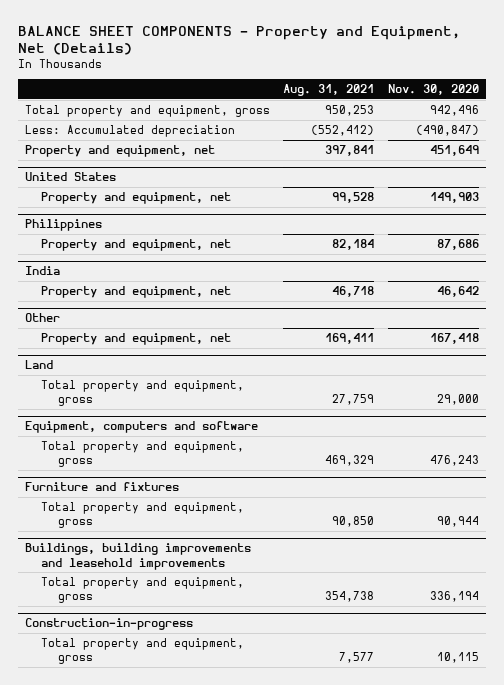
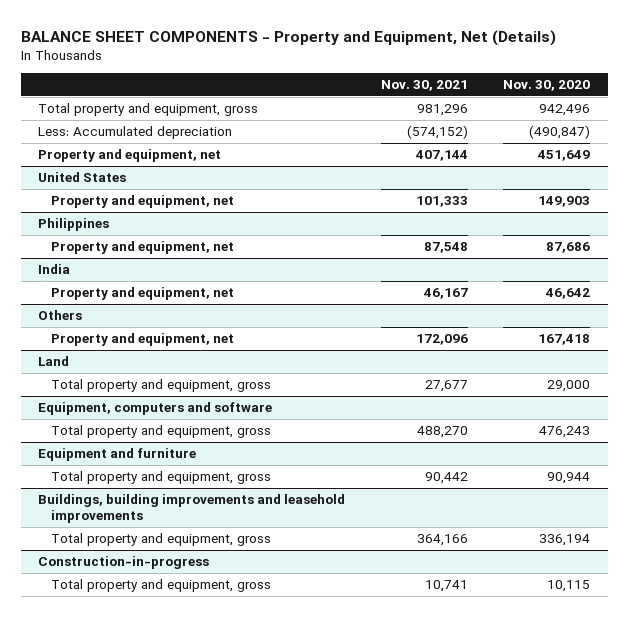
- | Aug. 31, 2021 | Nov. 30, 2020
+ | Nov. 30, 2021 | Nov. 30, 2020
- Other
+ Others
- Furniture and fixtures
+ Equipment and furniture

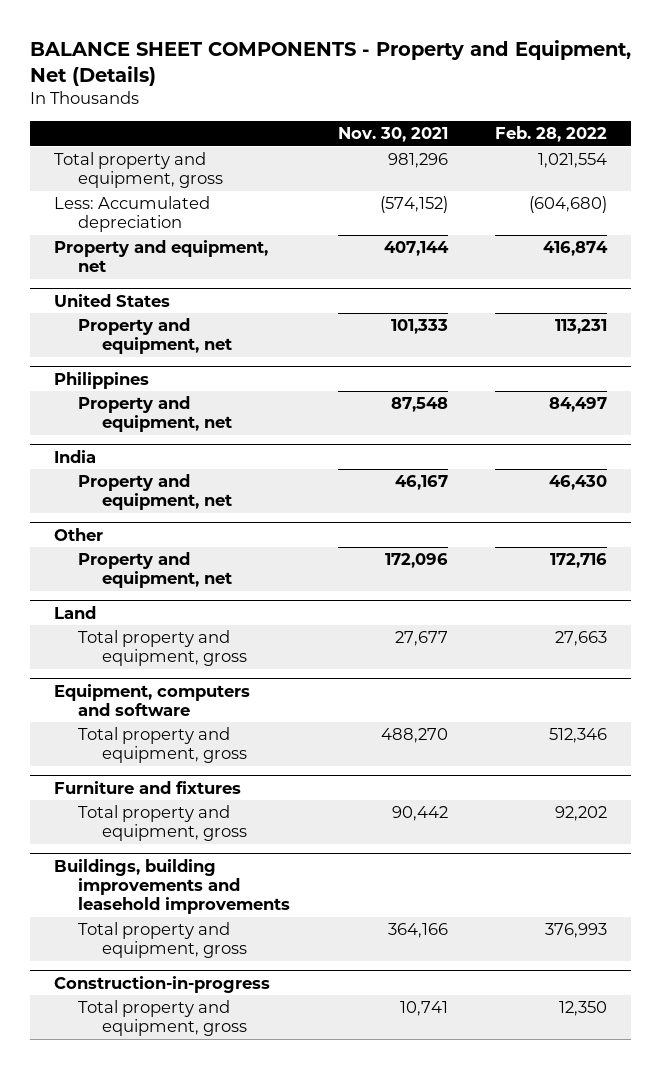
- | Nov. 30, 2021 | Nov. 30, 2020
+ | Nov. 30, 2021 | Feb. 28, 2022
- Others
+ Other
- Equipment and furniture
+ Furniture and fixtures

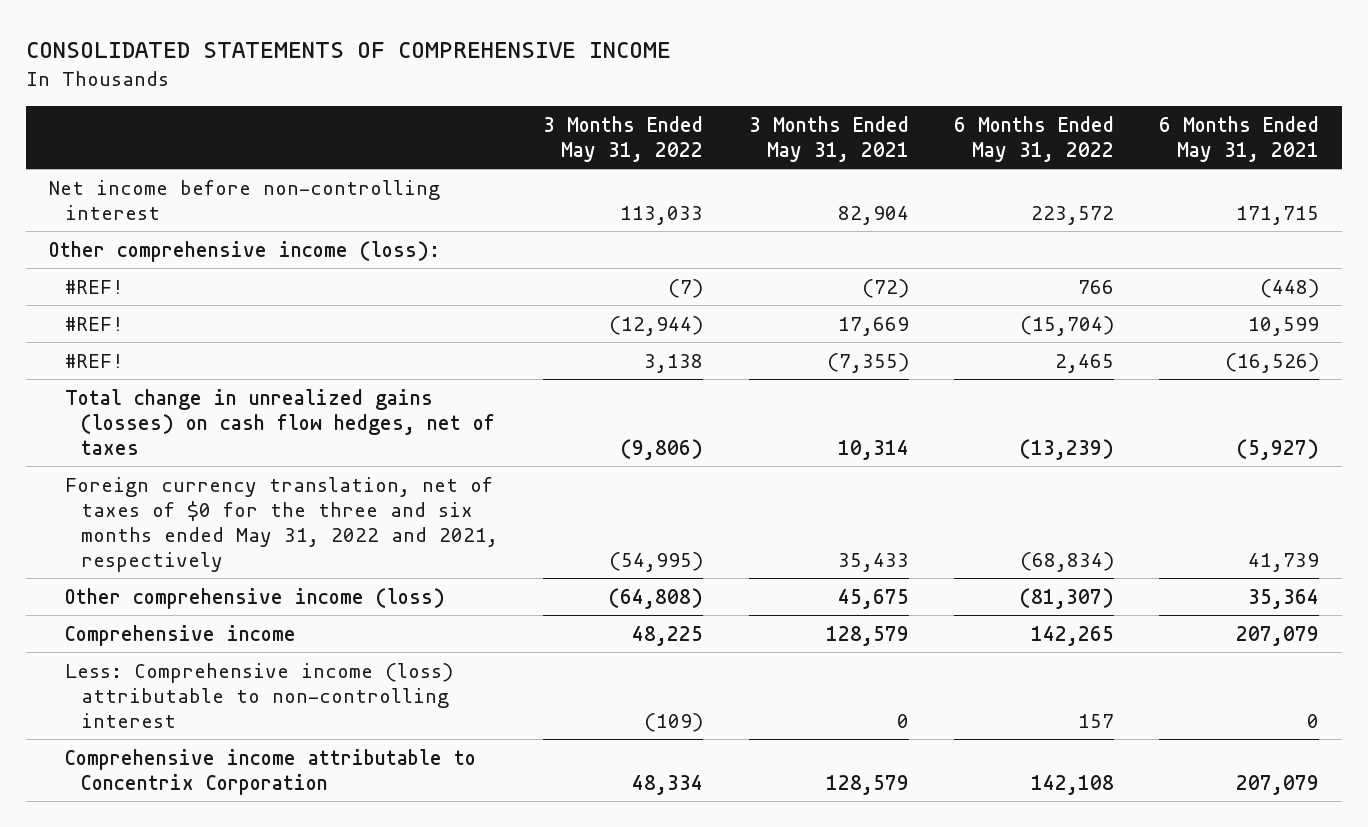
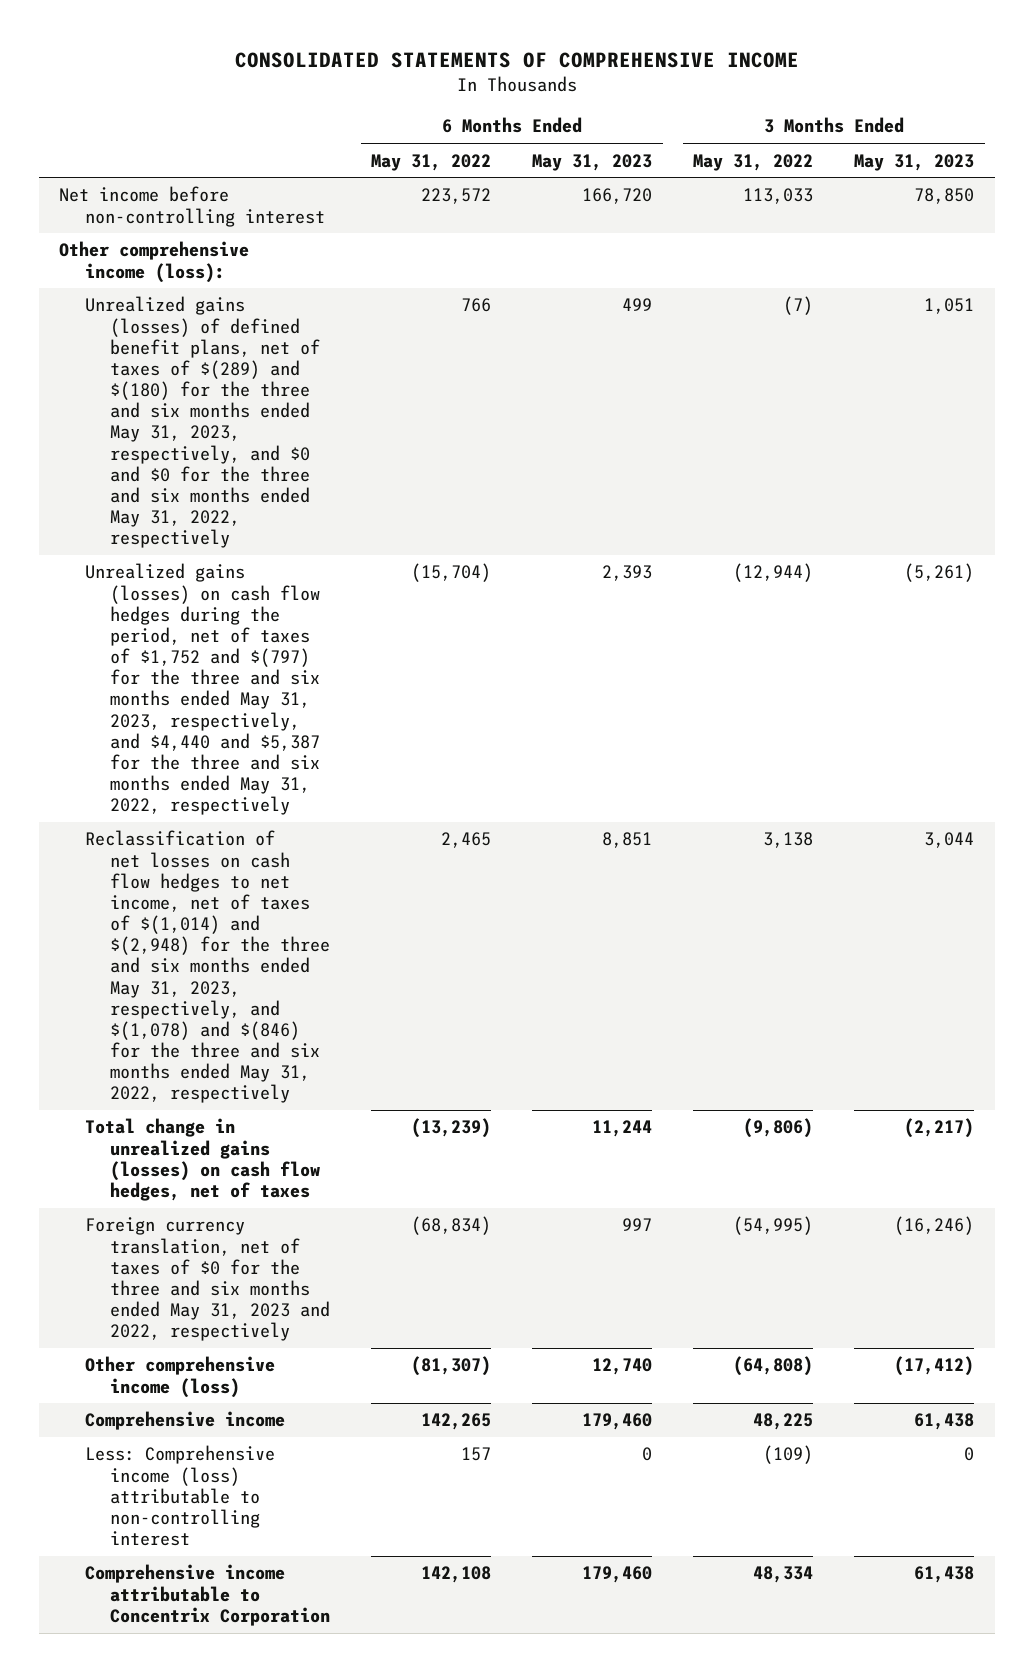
- | 3 Months Ended May 31, 2022 | 3 Months Ended May 31, 2021 | 6 Months Ended May 31, 2022 | 6 Months Ended May 31, 2021
+ | 6 Months Ended May 31, 2022 | 6 Months Ended May 31, 2023 | 3 Months Ended May 31, 2022 | 3 Months Ended May 31, 2023
- #REF! | (7) | (72) | 766 | (448)
- #REF! | (12,944) | 17,669 | (15,704) | 10,599
- #REF! | 3,138 | (7,355) | 2,465 | (16,526)
+ Unrealized gains (losses) of defined benefit plans, net of taxes of $(289) and $(180) for the three and six months ended May 31, 2023, respectively, and $0 and $0 for the three and six months ended May 31, 2022, respectively | 766 | 499 | (7) | 1,051
+ Unrealized gains (losses) on cash flow hedges during the period, net of taxes of $1,752 and $(797) for the three and six months ended May 31, 2023, respectively, and $4,440 and $5,387 for the three and six months ended May 31, 2022, respectively | (15,704) | 2,393 | (12,944) | (5,261)
+ Reclassification of net losses on cash flow hedges to net income, net of taxes of $(1,014) and $(2,948) for the three and six months ended May 31, 2023, respectively, and $(1,078) and $(846) for the three and six months ended May 31, 2022, respectively | 2,465 | 8,851 | 3,138 | 3,044
- Foreign currency translation, net of taxes of $0 for the three and six months ended May 31, 2022 and 2021, respectively | (54,995) | 35,433 | (68,834) | 41,739
+ Foreign currency translation, net of taxes of $0 for the three and six months ended May 31, 2023 and 2022, respectively | (68,834) | 997 | (54,995) | (16,246)

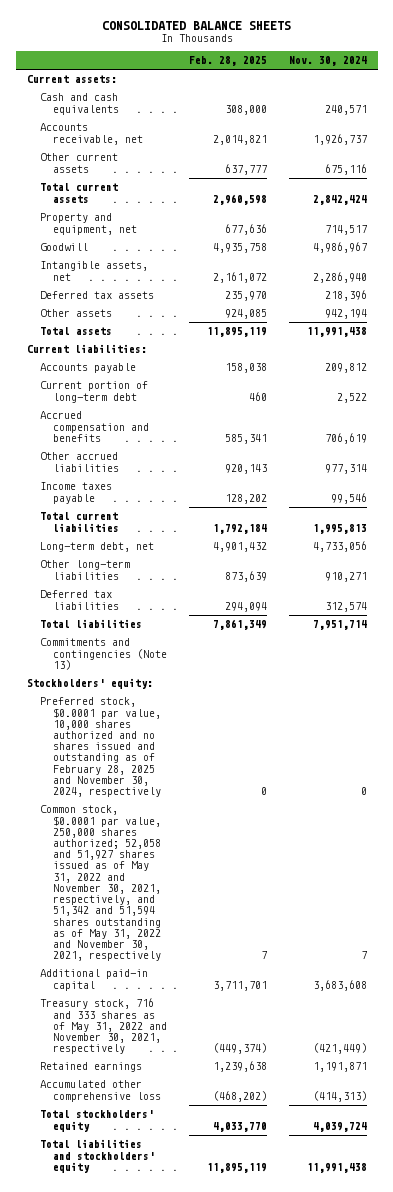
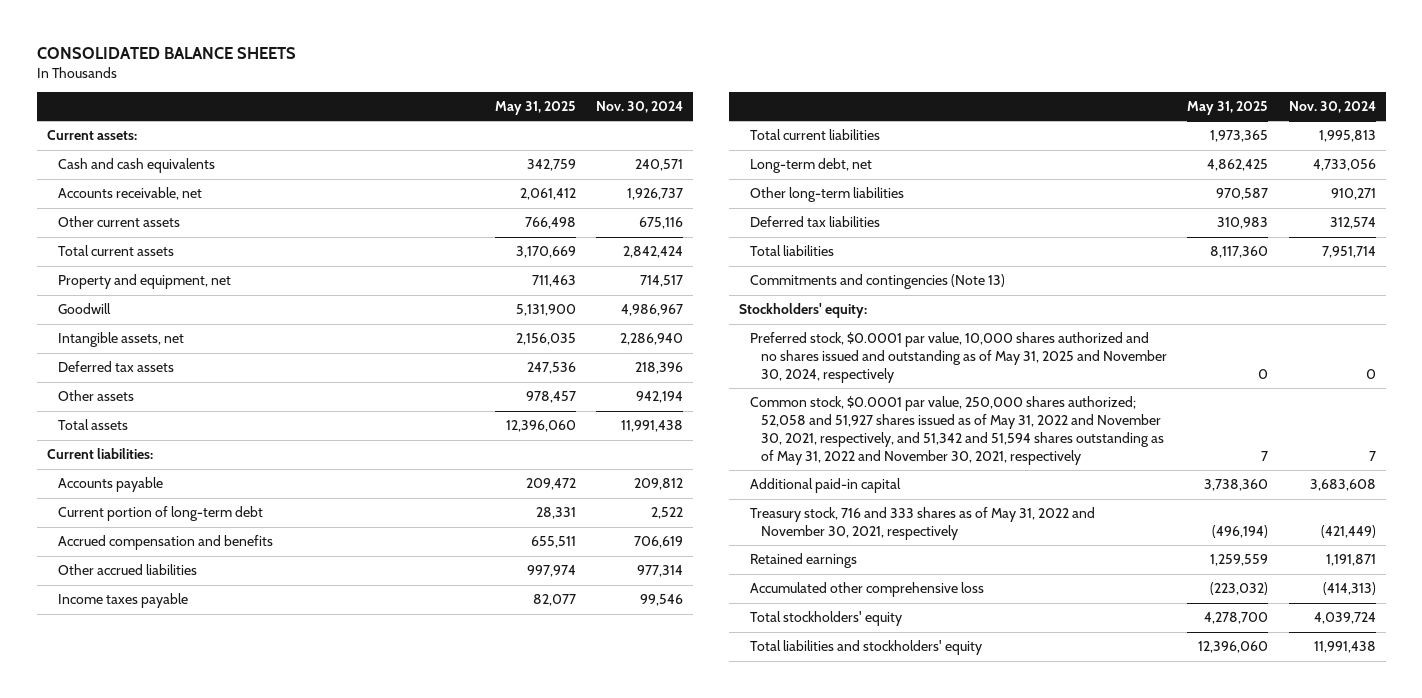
- | Feb. 28, 2025 | Nov. 30, 2024
+ | May 31, 2025 | Nov. 30, 2024
- Preferred stock, $0.0001 par value, 10,000 shares authorized and no shares issued and outstanding as of February 28, 2025 and November 30, 2024, respectively | 0 | 0
+ Preferred stock, $0.0001 par value, 10,000 shares authorized and no shares issued and outstanding as of May 31, 2025 and November 30, 2024, respectively | 0 | 0

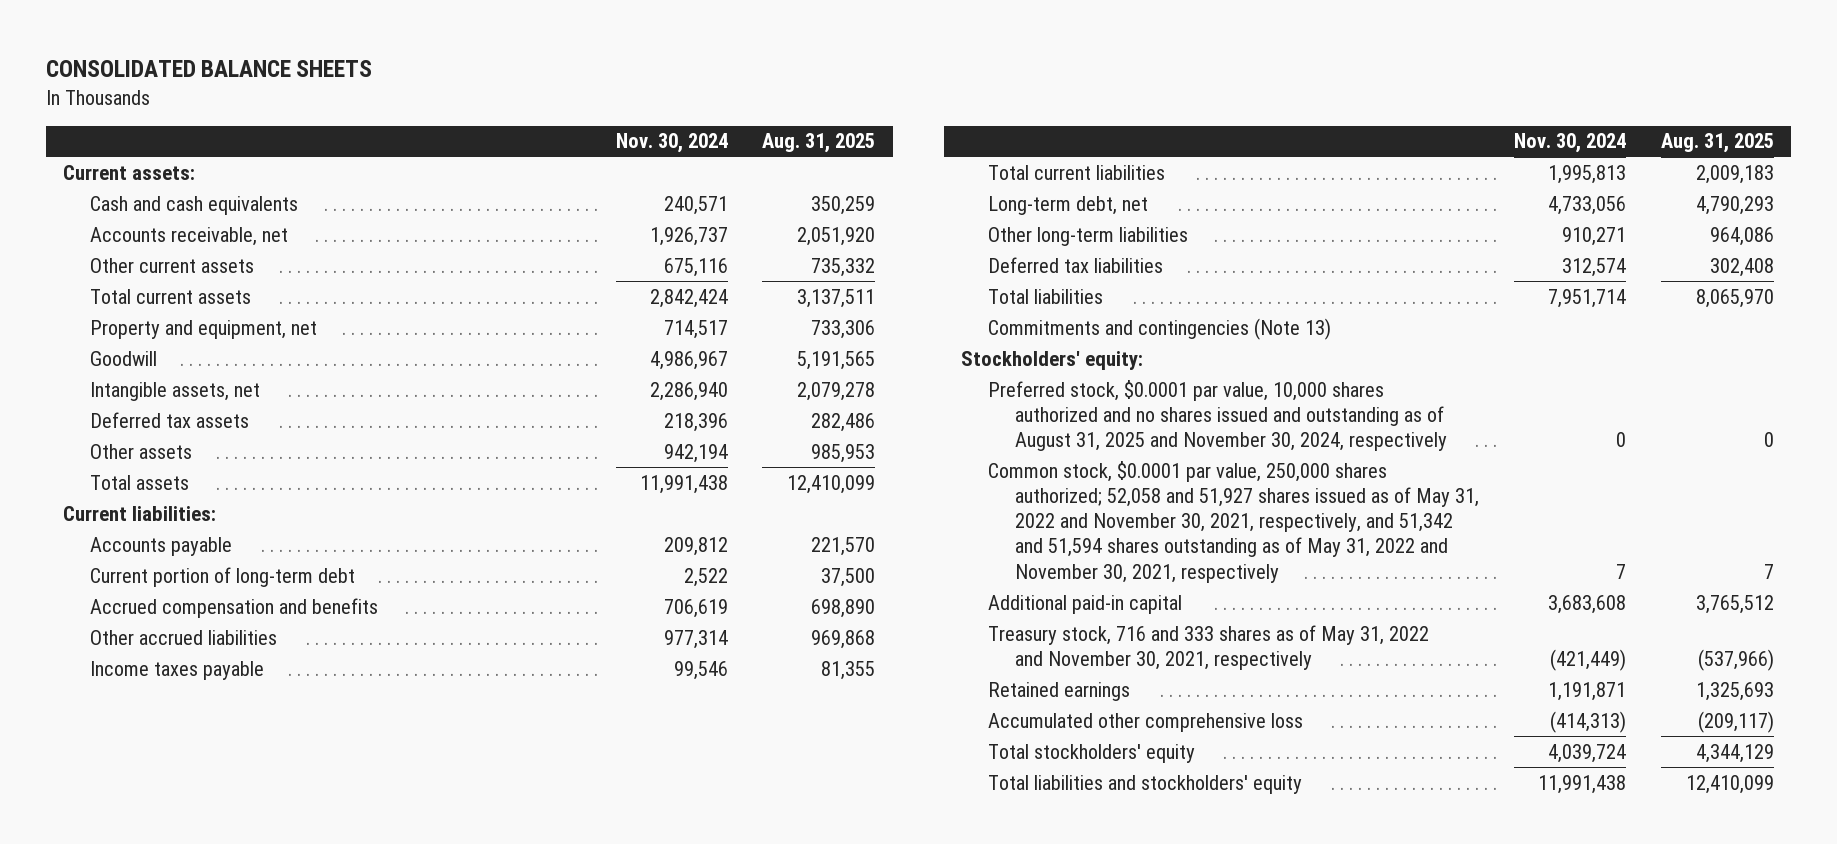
- | May 31, 2025 | Nov. 30, 2024
+ | Nov. 30, 2024 | Aug. 31, 2025
- Preferred stock, $0.0001 par value, 10,000 shares authorized and no shares issued and outstanding as of May 31, 2025 and November 30, 2024, respectively | 0 | 0
+ Preferred stock, $0.0001 par value, 10,000 shares authorized and no shares issued and outstanding as of August 31, 2025 and November 30, 2024, respectively | 0 | 0

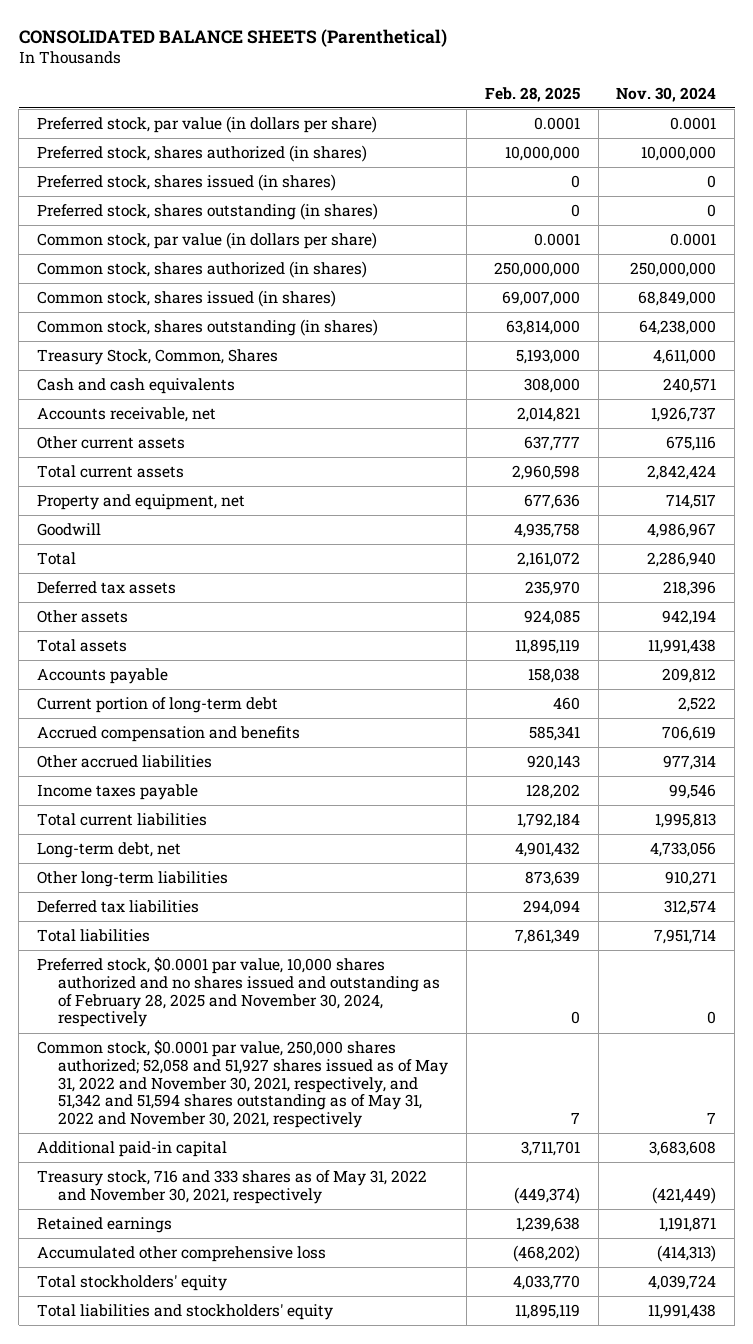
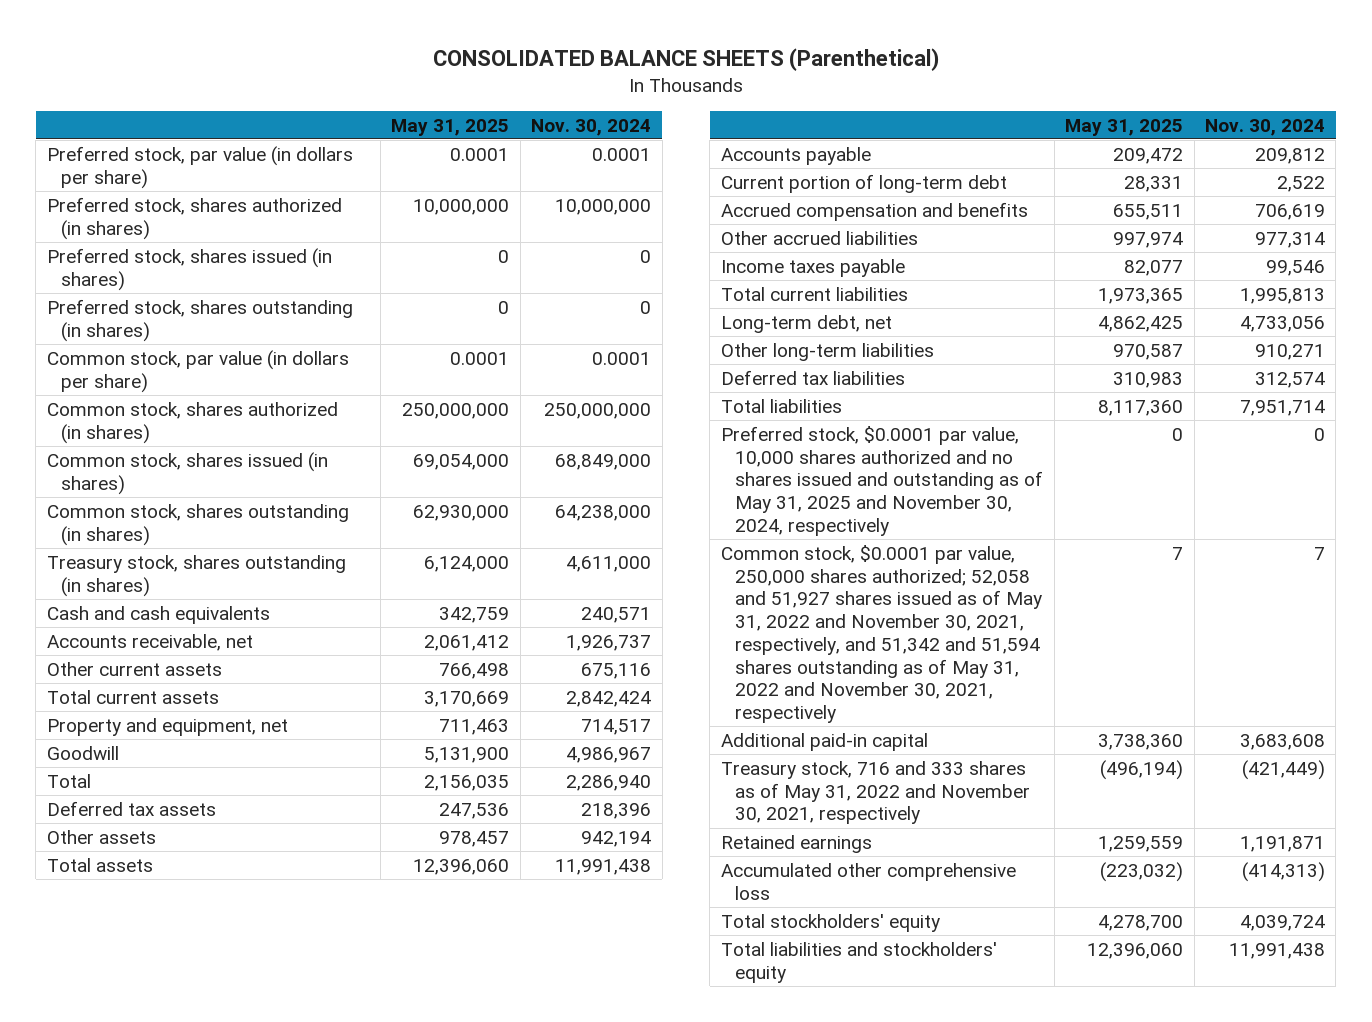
- | Feb. 28, 2025 | Nov. 30, 2024
+ | May 31, 2025 | Nov. 30, 2024
- Treasury Stock, Common, Shares | 5,193,000 | 4,611,000
+ Treasury stock, shares outstanding (in shares) | 6,124,000 | 4,611,000
- Preferred stock, $0.0001 par value, 10,000 shares authorized and no shares issued and outstanding as of February 28, 2025 and November 30, 2024, respectively | 0 | 0
+ Preferred stock, $0.0001 par value, 10,000 shares authorized and no shares issued and outstanding as of May 31, 2025 and November 30, 2024, respectively | 0 | 0

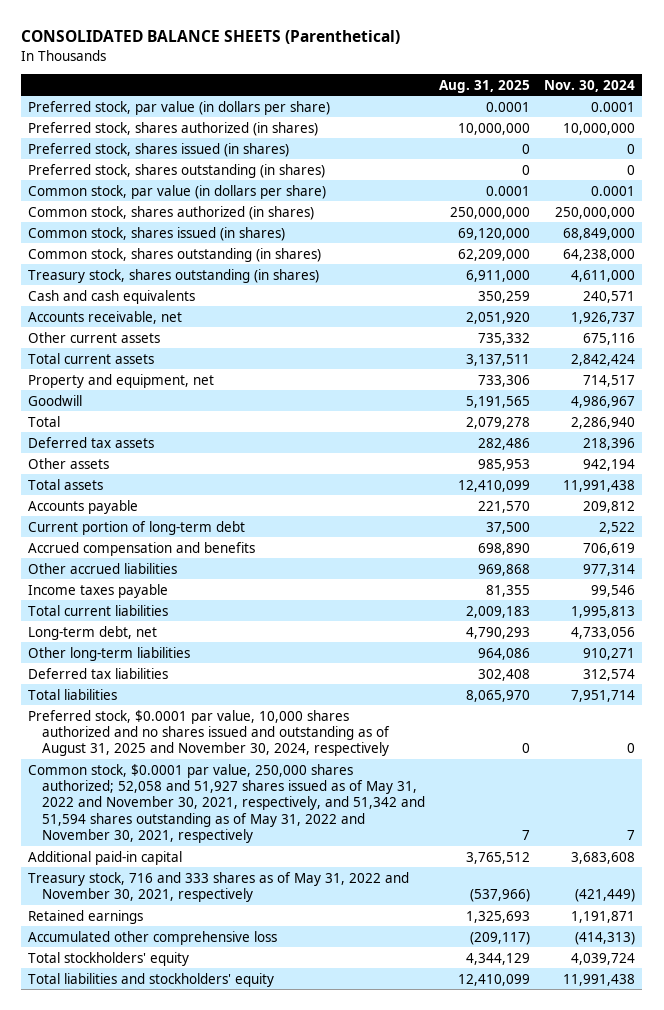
- | May 31, 2025 | Nov. 30, 2024
+ | Aug. 31, 2025 | Nov. 30, 2024
- Preferred stock, $0.0001 par value, 10,000 shares authorized and no shares issued and outstanding as of May 31, 2025 and November 30, 2024, respectively | 0 | 0
+ Preferred stock, $0.0001 par value, 10,000 shares authorized and no shares issued and outstanding as of August 31, 2025 and November 30, 2024, respectively | 0 | 0

